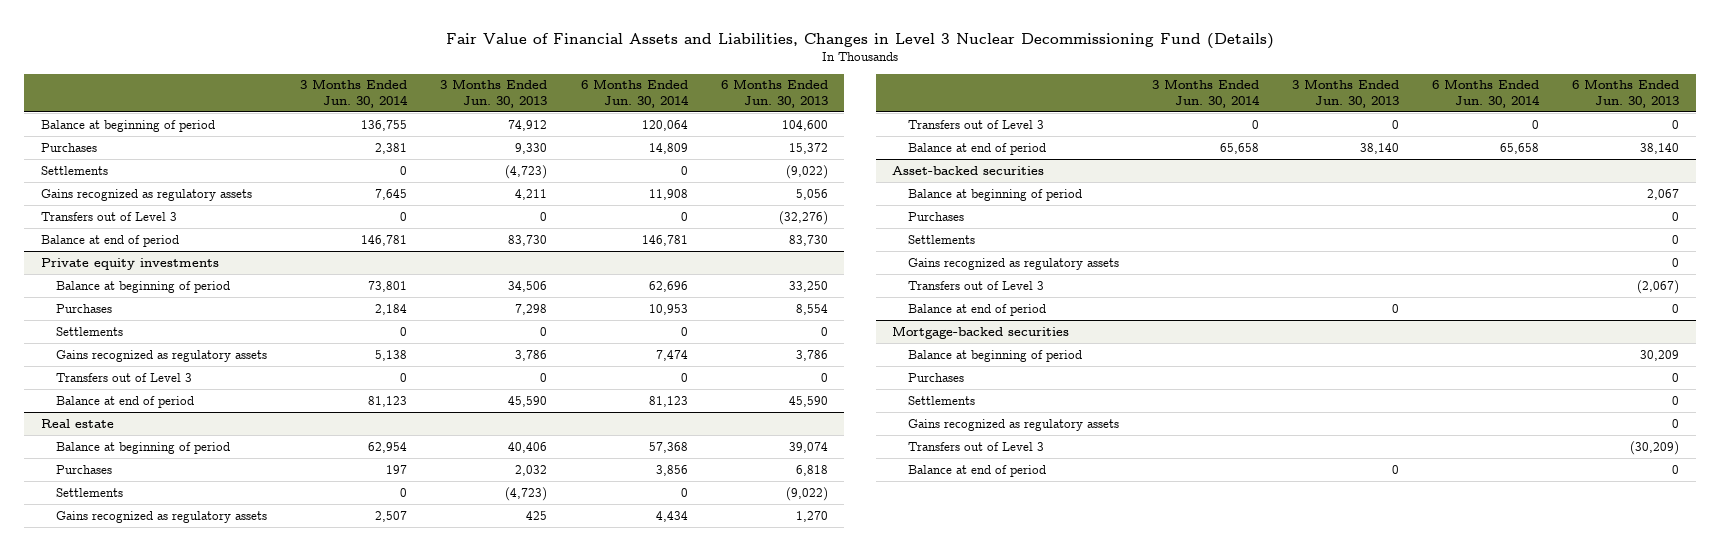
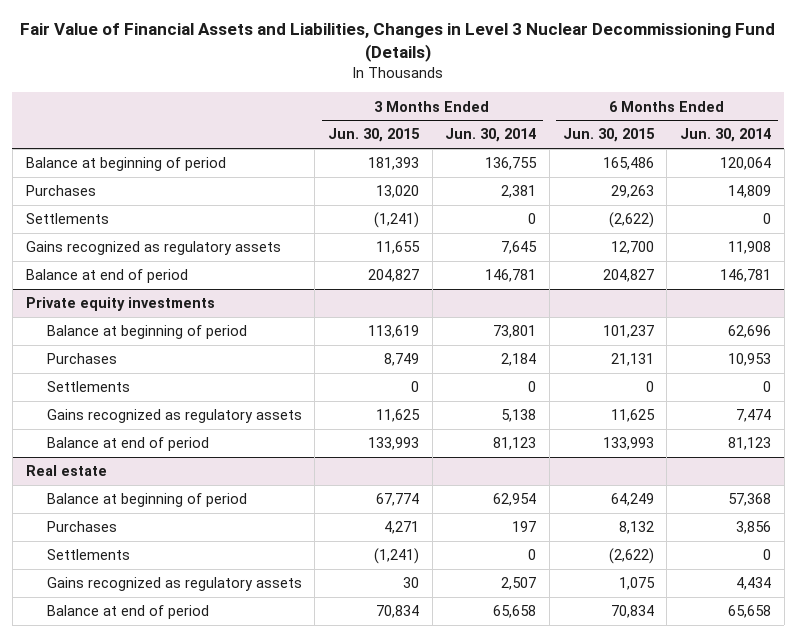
- | 3 Months Ended Jun. 30, 2014 | 3 Months Ended Jun. 30, 2013 | 6 Months Ended Jun. 30, 2014 | 6 Months Ended Jun. 30, 2013
+ | 3 Months Ended Jun. 30, 2015 | 3 Months Ended Jun. 30, 2014 | 6 Months Ended Jun. 30, 2015 | 6 Months Ended Jun. 30, 2014
- Transfers out of Level 3 | 0 | 0 | 0 | (32,276)
@ Private equity investments
- Transfers out of Level 3 | 0 | 0 | 0 | 0
@ Real estate
- Transfers out of Level 3 | 0 | 0 | 0 | 0
- Asset-backed securities
- Balance at beginning of period | | | | 2,067
- Purchases | | | | 0
- Settlements | | | | 0
- Gains recognized as regulatory assets | | | | 0
- Transfers out of Level 3 | | | | (2,067)
- Balance at end of period | | 0 | | 0
- Mortgage-backed securities
- Balance at beginning of period | | | | 30,209
- Purchases | | | | 0
- Settlements | | | | 0
- Gains recognized as regulatory assets | | | | 0
- Transfers out of Level 3 | | | | (30,209)
- Balance at end of period | | 0 | | 0

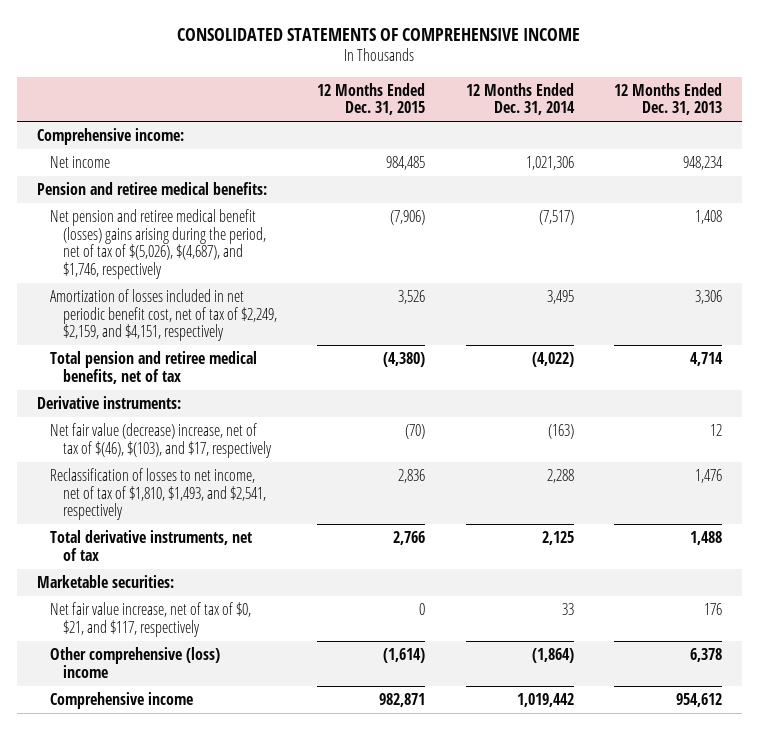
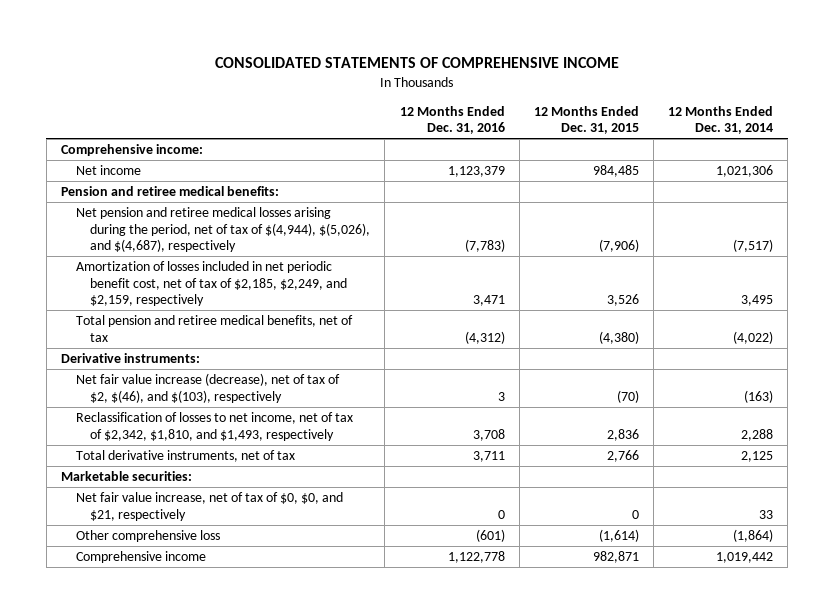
- | 12 Months Ended Dec. 31, 2015 | 12 Months Ended Dec. 31, 2014 | 12 Months Ended Dec. 31, 2013
+ | 12 Months Ended Dec. 31, 2016 | 12 Months Ended Dec. 31, 2015 | 12 Months Ended Dec. 31, 2014
- Net pension and retiree medical benefit (losses) gains arising during the period, net of tax of $(5,026), $(4,687), and $1,746, respectively | (7,906) | (7,517) | 1,408
- Amortization of losses included in net periodic benefit cost, net of tax of $2,249, $2,159, and $4,151, respectively | 3,526 | 3,495 | 3,306
+ Net pension and retiree medical losses arising during the period, net of tax of $(4,944), $(5,026), and $(4,687), respectively | (7,783) | (7,906) | (7,517)
+ Amortization of losses included in net periodic benefit cost, net of tax of $2,185, $2,249, and $2,159, respectively | 3,471 | 3,526 | 3,495
- Net fair value (decrease) increase, net of tax of $(46), $(103), and $17, respectively | (70) | (163) | 12
- Reclassification of losses to net income, net of tax of $1,810, $1,493, and $2,541, respectively | 2,836 | 2,288 | 1,476
+ Net fair value increase (decrease), net of tax of $2, $(46), and $(103), respectively | 3 | (70) | (163)
+ Reclassification of losses to net income, net of tax of $2,342, $1,810, and $1,493, respectively | 3,708 | 2,836 | 2,288
- Net fair value increase, net of tax of $0, $21, and $117, respectively | 0 | 33 | 176
- Other comprehensive (loss) income | (1,614) | (1,864) | 6,378
+ Net fair value increase, net of tax of $0, $0, and $21, respectively | 0 | 0 | 33
+ Other comprehensive loss | (601) | (1,614) | (1,864)

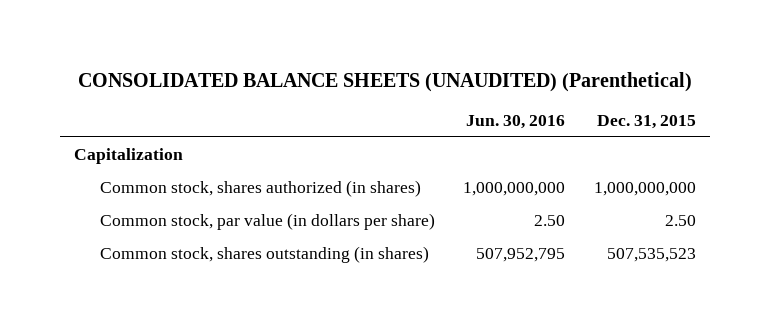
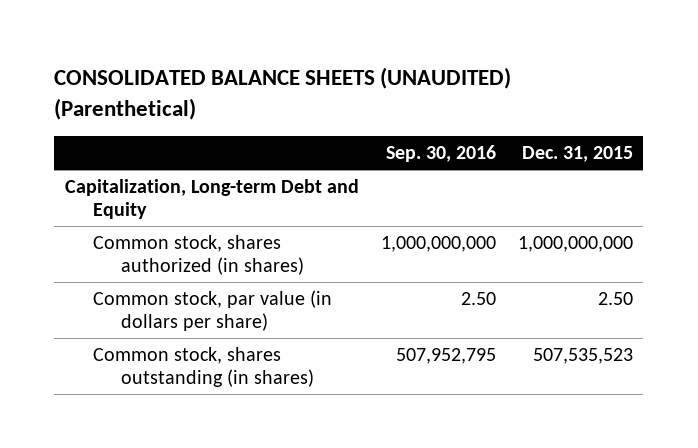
- | Jun. 30, 2016 | Dec. 31, 2015
+ | Sep. 30, 2016 | Dec. 31, 2015
- Capitalization
+ Capitalization, Long-term Debt and Equity

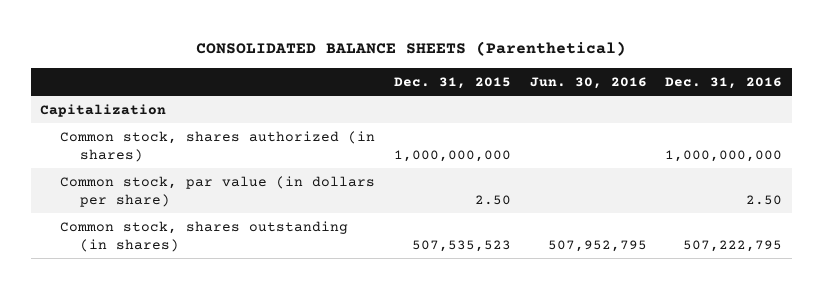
- CONSOLIDATED BALANCE SHEETS (UNAUDITED) (Parenthetical)
+ CONSOLIDATED BALANCE SHEETS (Parenthetical)
- | Sep. 30, 2016 | Dec. 31, 2015
+ | Dec. 31, 2015 | Jun. 30, 2016 | Dec. 31, 2016
- Capitalization, Long-term Debt and Equity
+ Capitalization

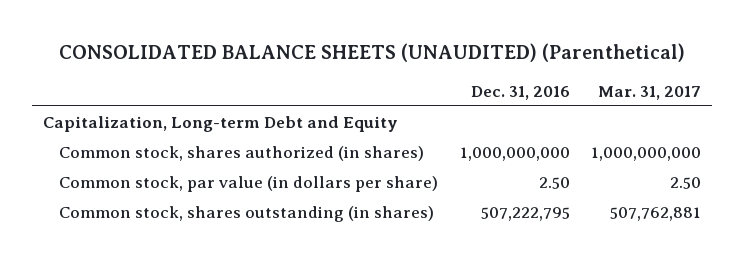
- CONSOLIDATED BALANCE SHEETS (Parenthetical)
+ CONSOLIDATED BALANCE SHEETS (UNAUDITED) (Parenthetical)
- | Dec. 31, 2015 | Jun. 30, 2016 | Dec. 31, 2016
+ | Dec. 31, 2016 | Mar. 31, 2017
- Capitalization
+ Capitalization, Long-term Debt and Equity

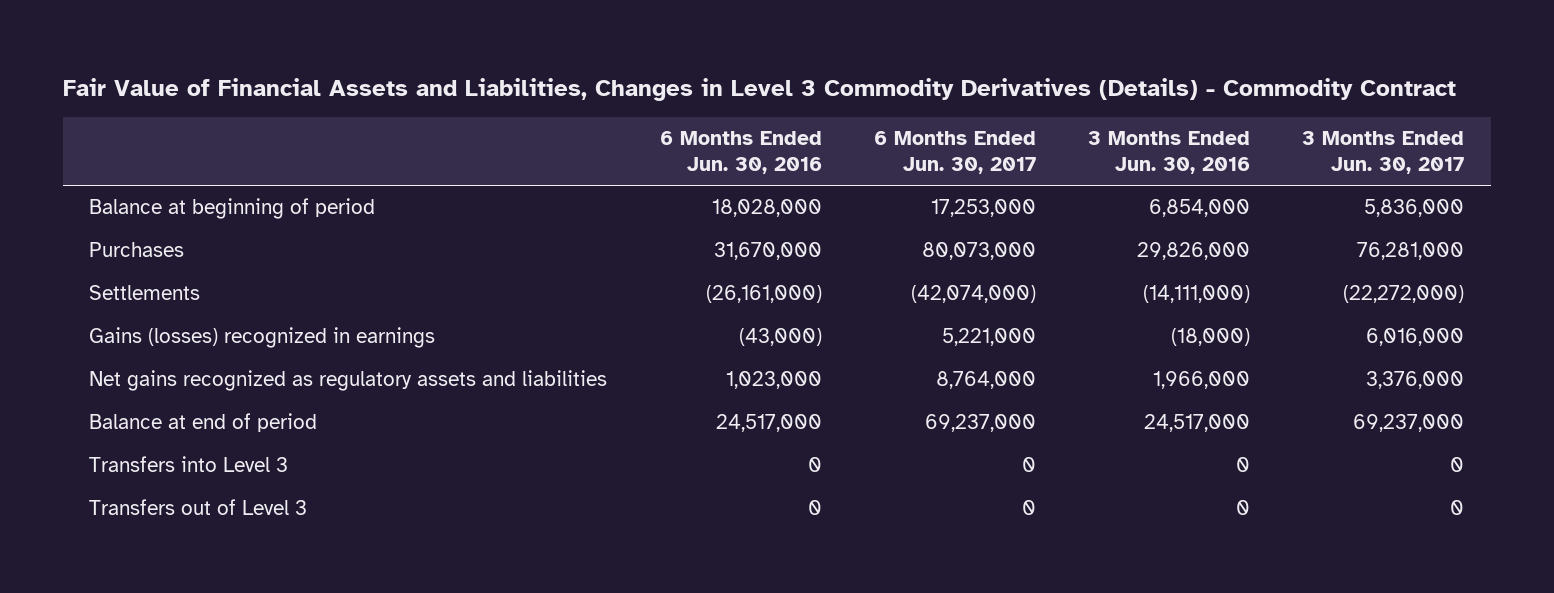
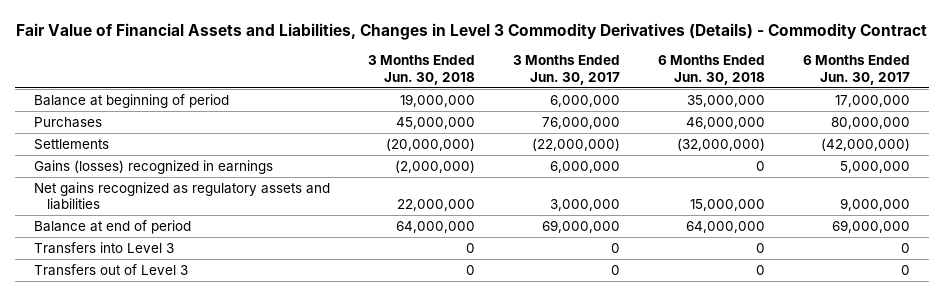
- | 6 Months Ended Jun. 30, 2016 | 6 Months Ended Jun. 30, 2017 | 3 Months Ended Jun. 30, 2016 | 3 Months Ended Jun. 30, 2017
+ | 3 Months Ended Jun. 30, 2018 | 3 Months Ended Jun. 30, 2017 | 6 Months Ended Jun. 30, 2018 | 6 Months Ended Jun. 30, 2017
- Balance at beginning of period | 18,028,000 | 17,253,000 | 6,854,000 | 5,836,000
- Purchases | 31,670,000 | 80,073,000 | 29,826,000 | 76,281,000
- Settlements | (26,161,000) | (42,074,000) | (14,111,000) | (22,272,000)
- Gains (losses) recognized in earnings | (43,000) | 5,221,000 | (18,000) | 6,016,000
- Net gains recognized as regulatory assets and liabilities | 1,023,000 | 8,764,000 | 1,966,000 | 3,376,000
- Balance at end of period | 24,517,000 | 69,237,000 | 24,517,000 | 69,237,000
+ Balance at beginning of period | 19,000,000 | 6,000,000 | 35,000,000 | 17,000,000
+ Purchases | 45,000,000 | 76,000,000 | 46,000,000 | 80,000,000
+ Settlements | (20,000,000) | (22,000,000) | (32,000,000) | (42,000,000)
+ Gains (losses) recognized in earnings | (2,000,000) | 6,000,000 | 0 | 5,000,000
+ Net gains recognized as regulatory assets and liabilities | 22,000,000 | 3,000,000 | 15,000,000 | 9,000,000
+ Balance at end of period | 64,000,000 | 69,000,000 | 64,000,000 | 69,000,000

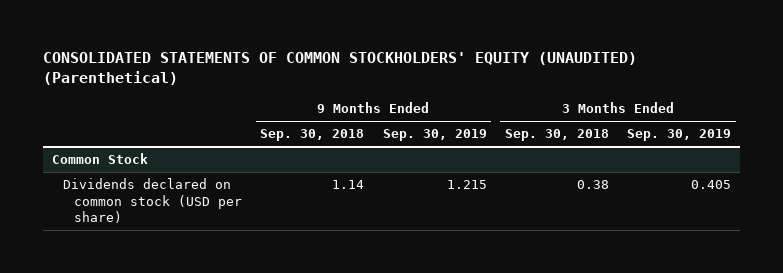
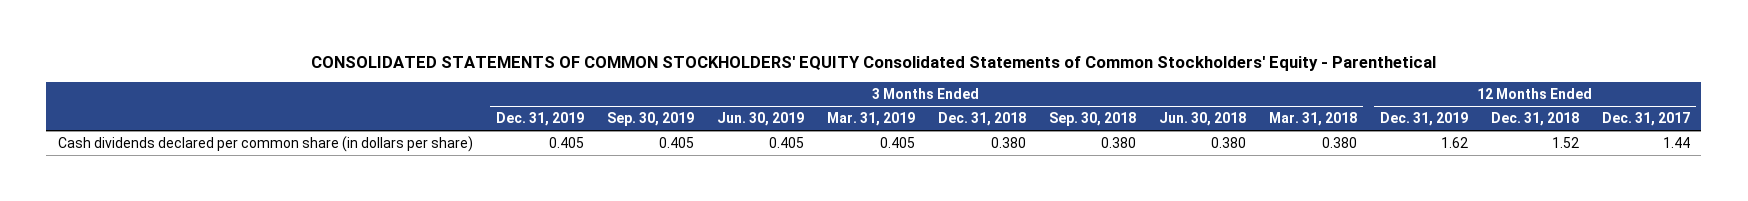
- CONSOLIDATED STATEMENTS OF COMMON STOCKHOLDERS' EQUITY (UNAUDITED) (Parenthetical)
+ CONSOLIDATED STATEMENTS OF COMMON STOCKHOLDERS' EQUITY Consolidated Statements of Common Stockholders' Equity - Parenthetical
- | 9 Months Ended Sep. 30, 2018 | 9 Months Ended Sep. 30, 2019 | 3 Months Ended Sep. 30, 2018 | 3 Months Ended Sep. 30, 2019
+ | 3 Months Ended Dec. 31, 2019 | 3 Months Ended Sep. 30, 2019 | 3 Months Ended Jun. 30, 2019 | 3 Months Ended Mar. 31, 2019 | 3 Months Ended Dec. 31, 2018 | 3 Months Ended Sep. 30, 2018 | 3 Months Ended Jun. 30, 2018 | 3 Months Ended Mar. 31, 2018 | 12 Months Ended Dec. 31, 2019 | 12 Months Ended Dec. 31, 2018 | 12 Months Ended Dec. 31, 2017
- Common Stock
- Dividends declared on common stock (USD per share) | 1.14 | 1.215 | 0.38 | 0.405
+ Cash dividends declared per common share (in dollars per share) | 0.405 | 0.405 | 0.405 | 0.405 | 0.380 | 0.380 | 0.380 | 0.380 | 1.62 | 1.52 | 1.44

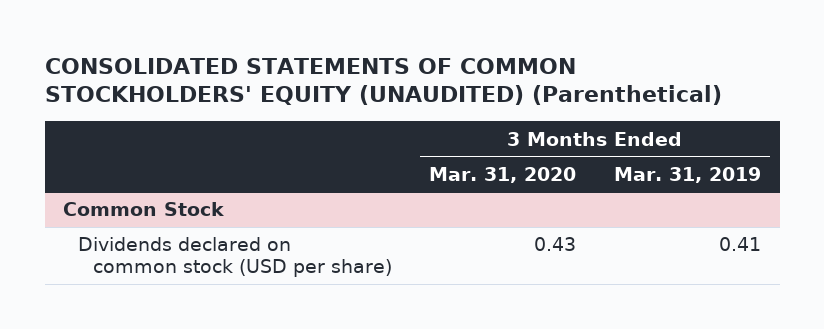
- CONSOLIDATED STATEMENTS OF COMMON STOCKHOLDERS' EQUITY Consolidated Statements of Common Stockholders' Equity - Parenthetical
+ CONSOLIDATED STATEMENTS OF COMMON STOCKHOLDERS' EQUITY (UNAUDITED) (Parenthetical)
- | 3 Months Ended Dec. 31, 2019 | 3 Months Ended Sep. 30, 2019 | 3 Months Ended Jun. 30, 2019 | 3 Months Ended Mar. 31, 2019 | 3 Months Ended Dec. 31, 2018 | 3 Months Ended Sep. 30, 2018 | 3 Months Ended Jun. 30, 2018 | 3 Months Ended Mar. 31, 2018 | 12 Months Ended Dec. 31, 2019 | 12 Months Ended Dec. 31, 2018 | 12 Months Ended Dec. 31, 2017
+ | 3 Months Ended Mar. 31, 2020 | 3 Months Ended Mar. 31, 2019
- Cash dividends declared per common share (in dollars per share) | 0.405 | 0.405 | 0.405 | 0.405 | 0.380 | 0.380 | 0.380 | 0.380 | 1.62 | 1.52 | 1.44
+ Common Stock
+ Dividends declared on common stock (USD per share) | 0.43 | 0.41

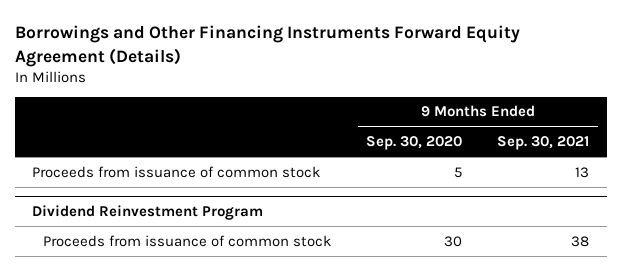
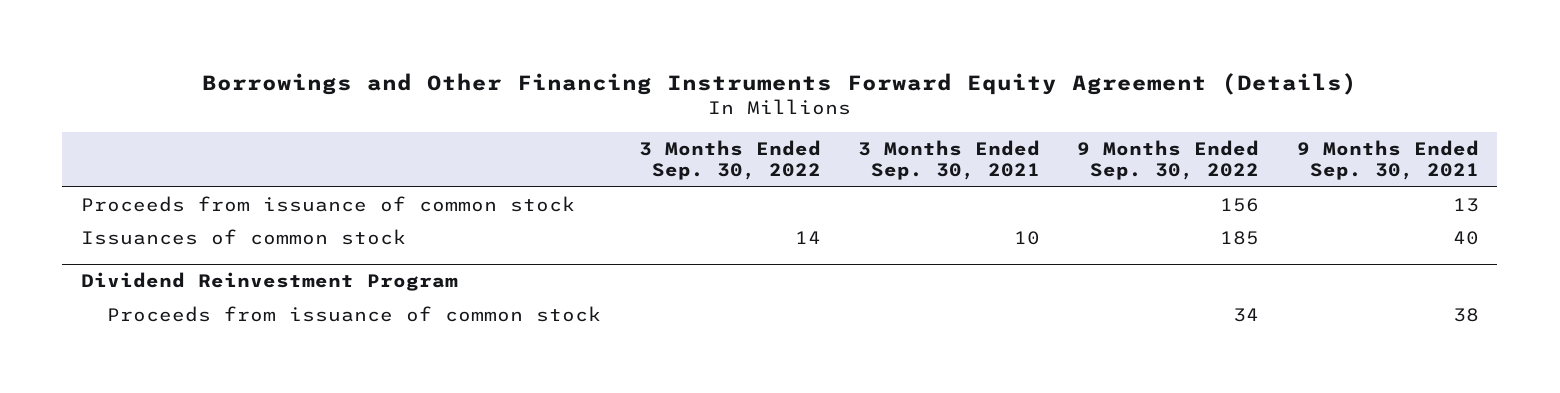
- | 9 Months Ended Sep. 30, 2020 | 9 Months Ended Sep. 30, 2021
+ | 3 Months Ended Sep. 30, 2022 | 3 Months Ended Sep. 30, 2021 | 9 Months Ended Sep. 30, 2022 | 9 Months Ended Sep. 30, 2021
+ Issuances of common stock | 14 | 10 | 185 | 40

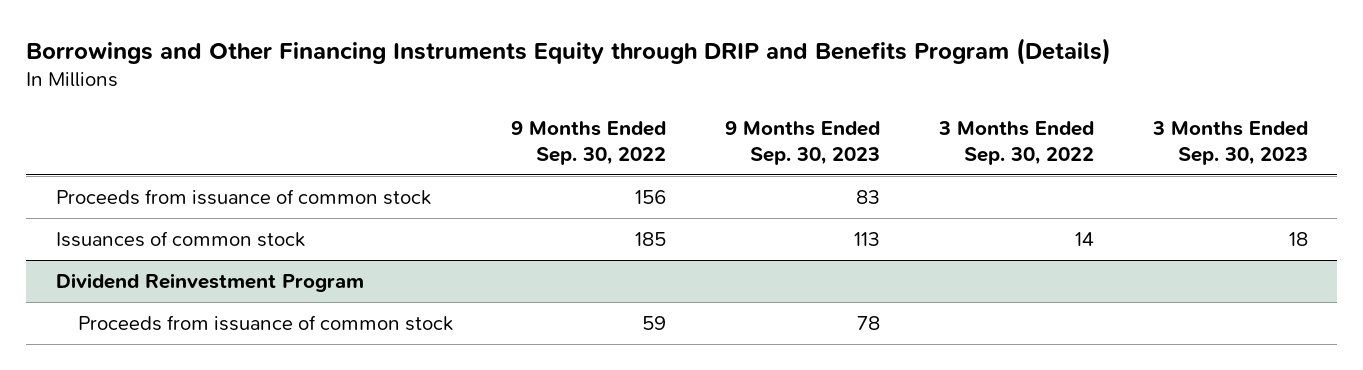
- Borrowings and Other Financing Instruments Forward Equity Agreement (Details)
+ Borrowings and Other Financing Instruments Equity through DRIP and Benefits Program (Details)
- | 3 Months Ended Sep. 30, 2022 | 3 Months Ended Sep. 30, 2021 | 9 Months Ended Sep. 30, 2022 | 9 Months Ended Sep. 30, 2021
+ | 9 Months Ended Sep. 30, 2022 | 9 Months Ended Sep. 30, 2023 | 3 Months Ended Sep. 30, 2022 | 3 Months Ended Sep. 30, 2023
@ Dividend Reinvestment Program
- Proceeds from issuance of common stock | | | 34 | 38
+ Proceeds from issuance of common stock | 59 | 78 | |

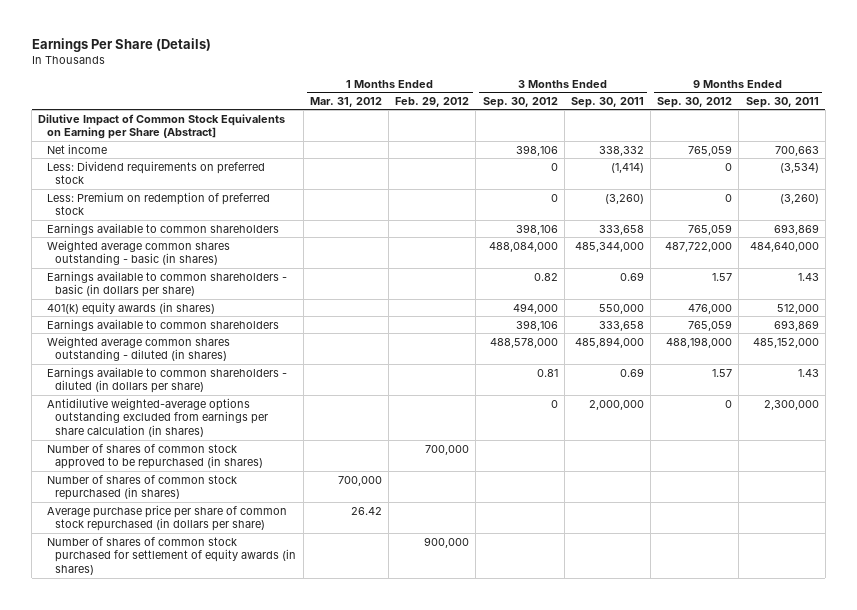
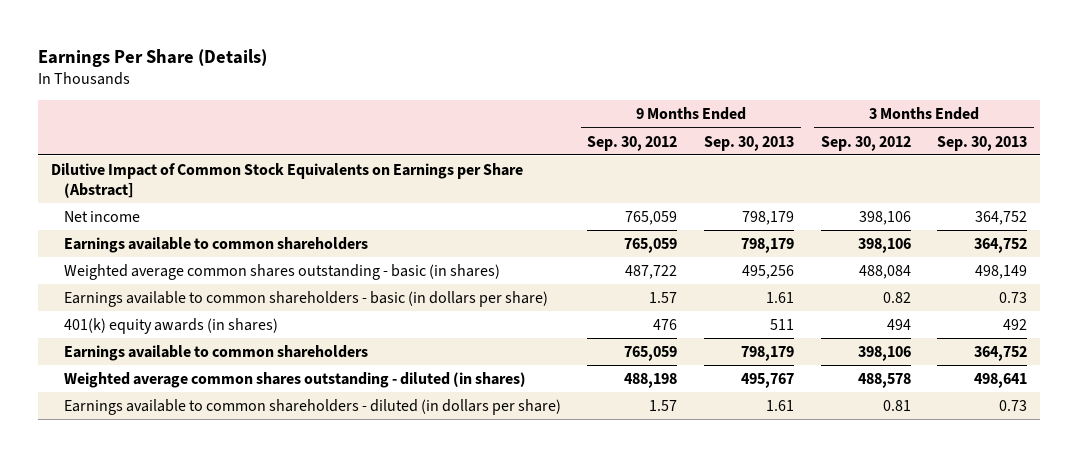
- | 1 Months Ended Mar. 31, 2012 | 1 Months Ended Feb. 29, 2012 | 3 Months Ended Sep. 30, 2012 | 3 Months Ended Sep. 30, 2011 | 9 Months Ended Sep. 30, 2012 | 9 Months Ended Sep. 30, 2011
+ | 9 Months Ended Sep. 30, 2012 | 9 Months Ended Sep. 30, 2013 | 3 Months Ended Sep. 30, 2012 | 3 Months Ended Sep. 30, 2013
- Dilutive Impact of Common Stock Equivalents on Earning per Share (Abstract]
+ Dilutive Impact of Common Stock Equivalents on Earnings per Share (Abstract]
- Less: Dividend requirements on preferred stock | | | 0 | (1,414) | 0 | (3,534)
- Less: Premium on redemption of preferred stock | | | 0 | (3,260) | 0 | (3,260)
- Weighted average common shares outstanding - basic (in shares) | | | 488,084,000 | 485,344,000 | 487,722,000 | 484,640,000
+ Weighted average common shares outstanding - basic (in shares) | 487,722 | 495,256 | 488,084 | 498,149
- 401(k) equity awards (in shares) | | | 494,000 | 550,000 | 476,000 | 512,000
+ 401(k) equity awards (in shares) | 476 | 511 | 494 | 492
- Weighted average common shares outstanding - diluted (in shares) | | | 488,578,000 | 485,894,000 | 488,198,000 | 485,152,000
+ Weighted average common shares outstanding - diluted (in shares) | 488,198 | 495,767 | 488,578 | 498,641
- Antidilutive weighted-average options outstanding excluded from earnings per share calculation (in shares) | | | 0 | 2,000,000 | 0 | 2,300,000
- Number of shares of common stock approved to be repurchased (in shares) | | 700,000 | | | |
- Number of shares of common stock repurchased (in shares) | 700,000 | | | | |
- Average purchase price per share of common stock repurchased (in dollars per share) | 26.42 | | | | |
- Number of shares of common stock purchased for settlement of equity awards (in shares) | | 900,000 | | | |

